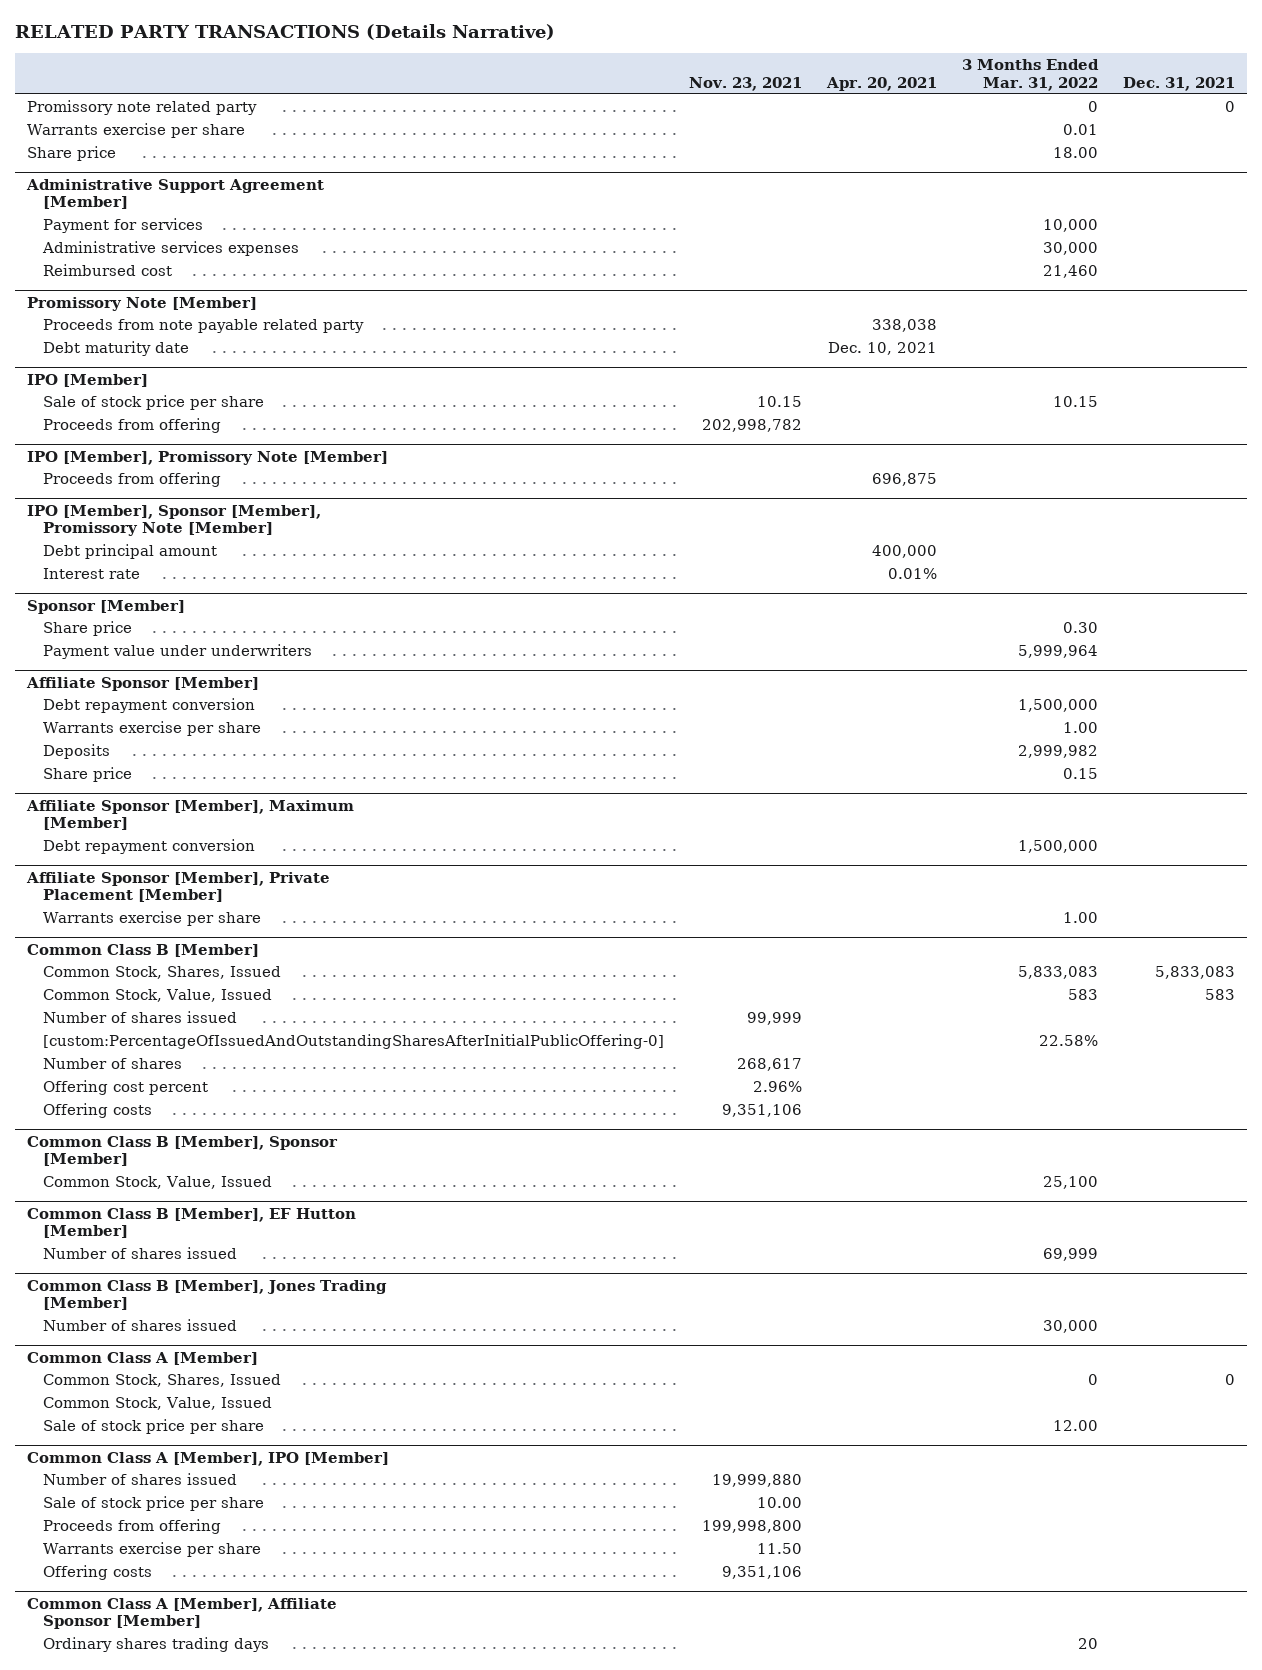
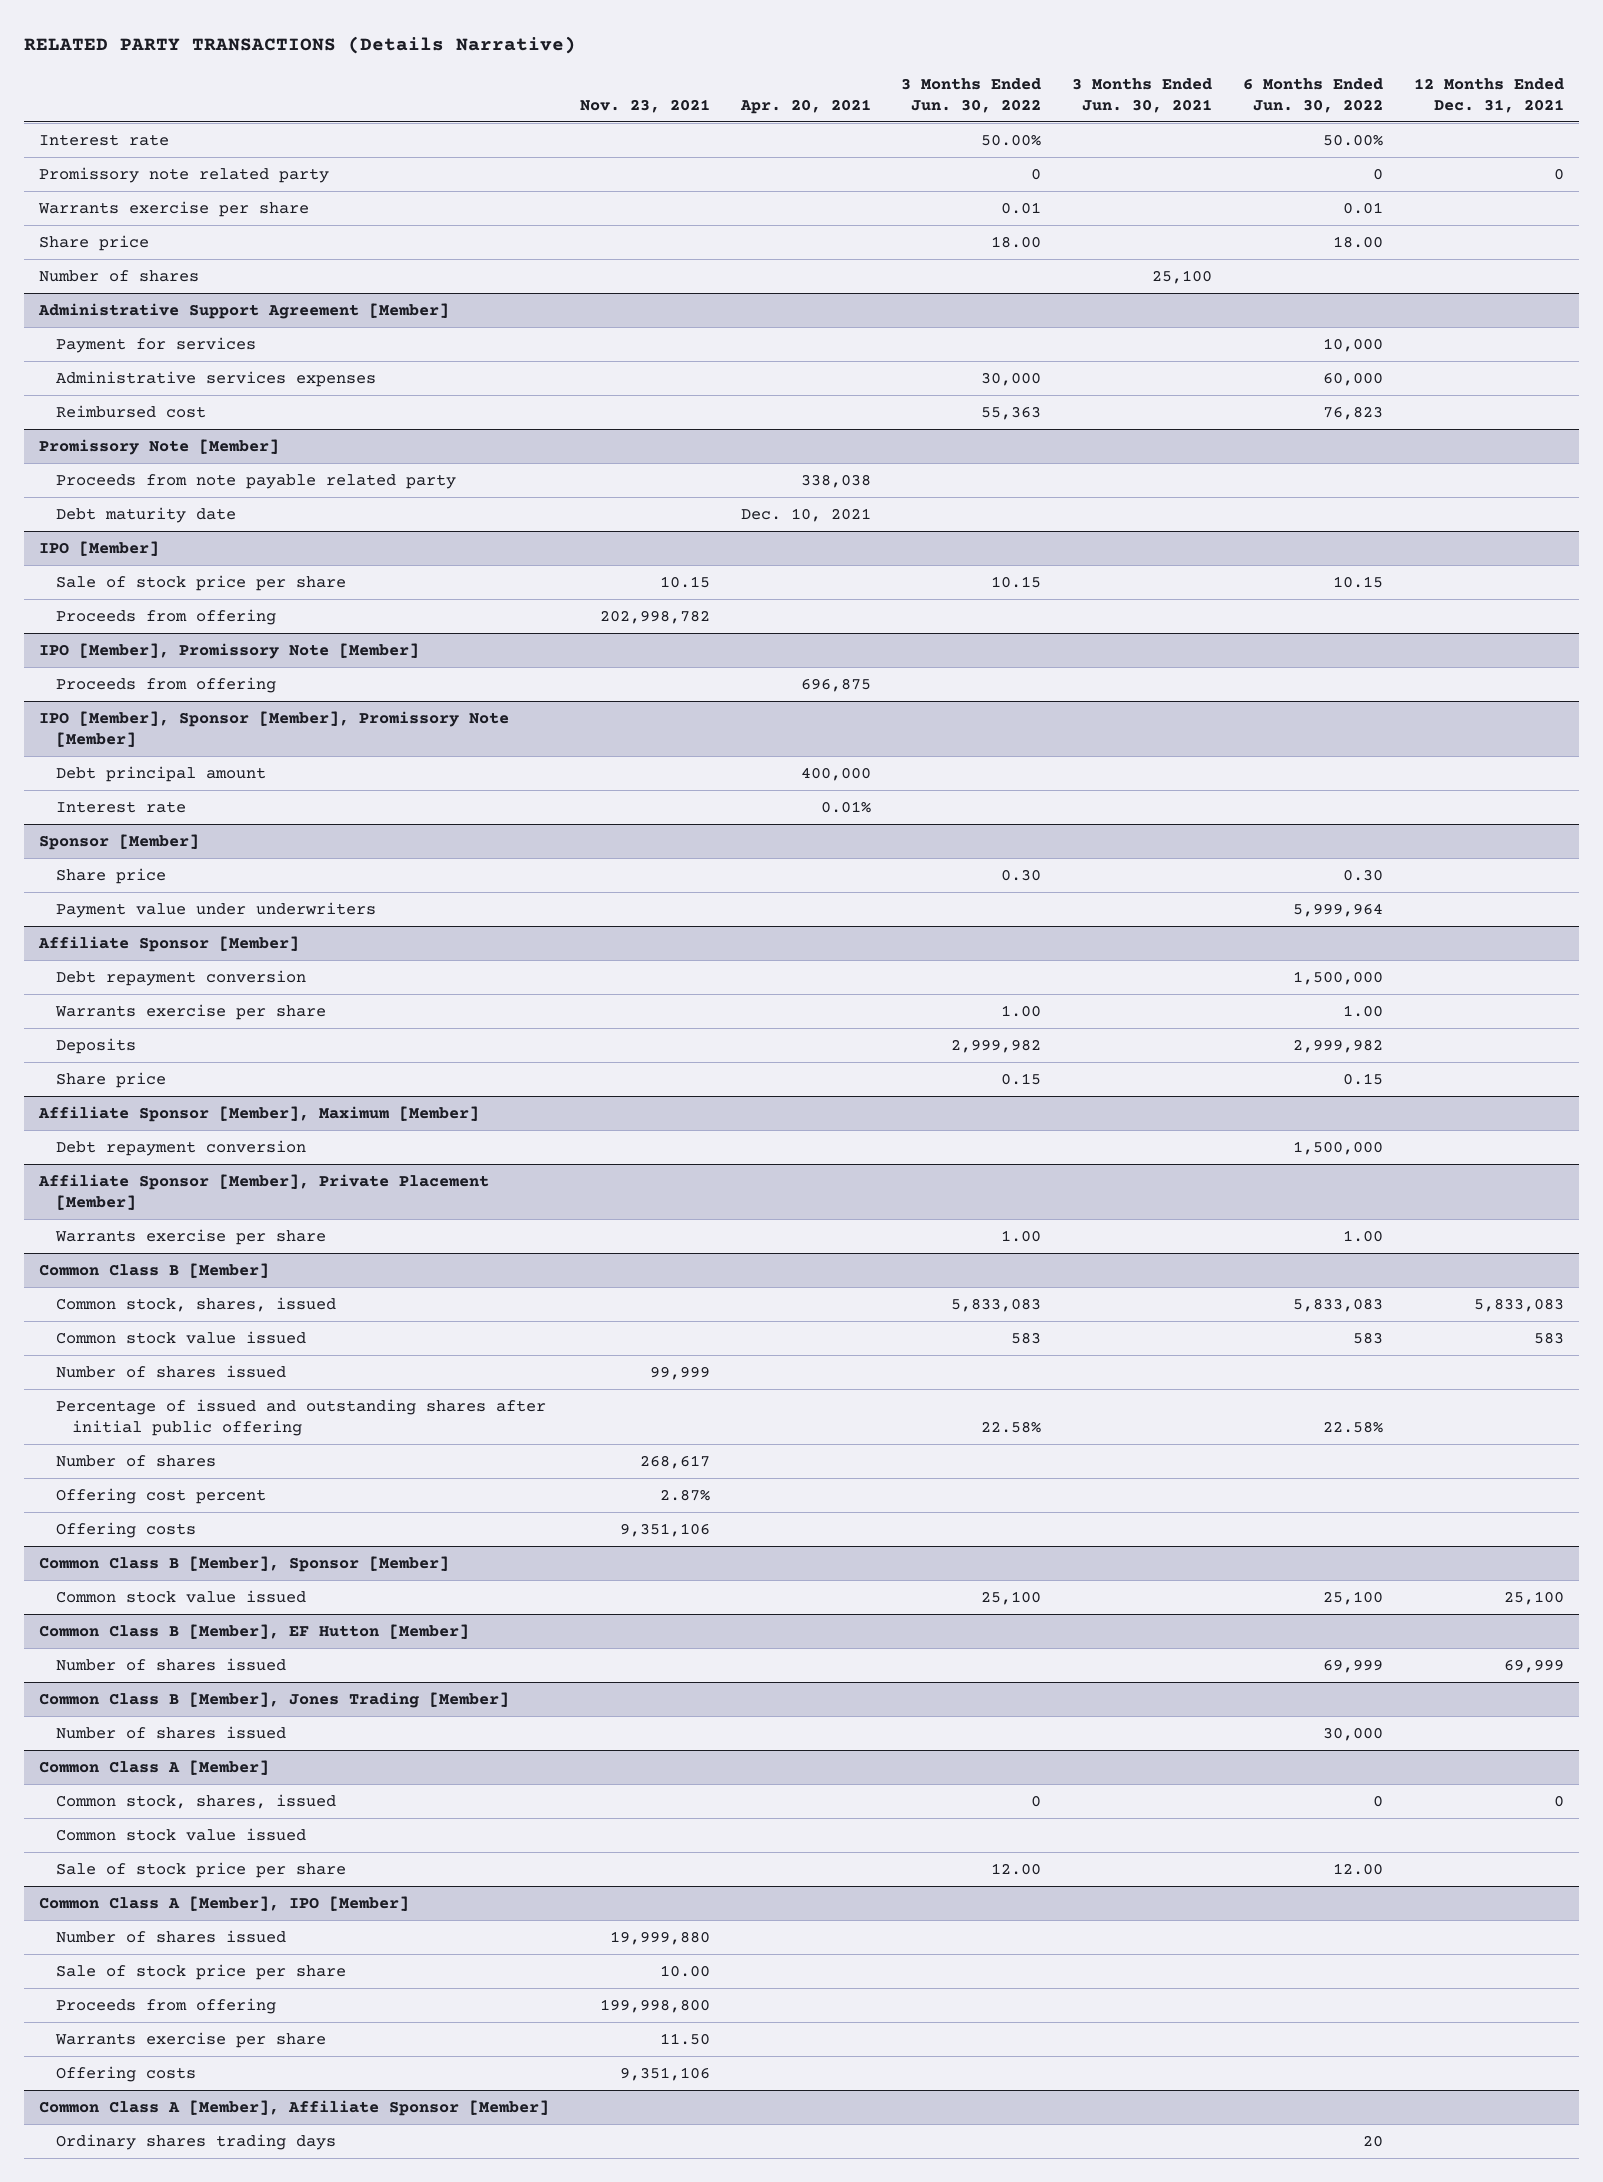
- | Nov. 23, 2021 | Apr. 20, 2021 | 3 Months Ended Mar. 31, 2022 | Dec. 31, 2021
+ | Nov. 23, 2021 | Apr. 20, 2021 | 3 Months Ended Jun. 30, 2022 | 3 Months Ended Jun. 30, 2021 | 6 Months Ended Jun. 30, 2022 | 12 Months Ended Dec. 31, 2021
+ Interest rate | | | 50.00% | | 50.00% |
+ Number of shares | | | | 25,100 | |
@ Common Class B [Member]
- Common Stock, Shares, Issued | | | 5,833,083 | 5,833,083
- Common Stock, Value, Issued | | | 583 | 583
+ Common stock, shares, issued | | | 5,833,083 | | 5,833,083 | 5,833,083
+ Common stock value issued | | | 583 | | 583 | 583
- [custom:PercentageOfIssuedAndOutstandingSharesAfterInitialPublicOffering-0] | | | 22.58% |
+ Percentage of issued and outstanding shares after initial public offering | | | 22.58% | | 22.58% |
- Offering cost percent | 2.96% | | |
+ Offering cost percent | 2.87% | | | | |
@ Common Class B [Member], Sponsor [Member]
- Common Stock, Value, Issued | | | 25,100 |
+ Common stock value issued | | | 25,100 | | 25,100 | 25,100
@ Common Class A [Member]
- Common Stock, Shares, Issued | | | 0 | 0
- Common Stock, Value, Issued
+ Common stock, shares, issued | | | 0 | | 0 | 0
+ Common stock value issued

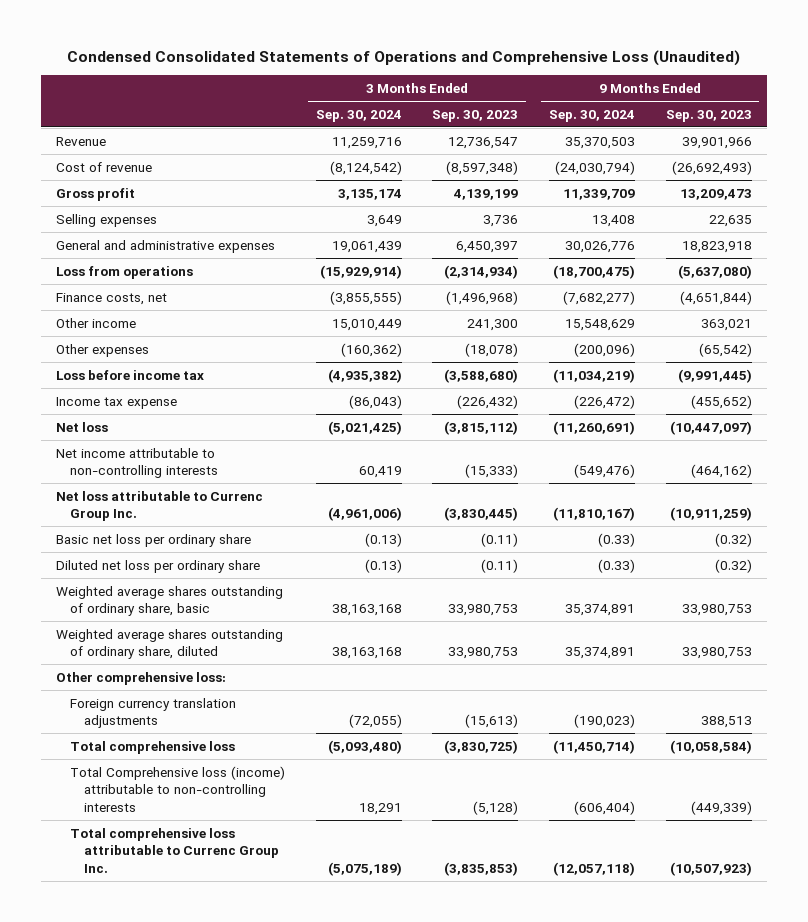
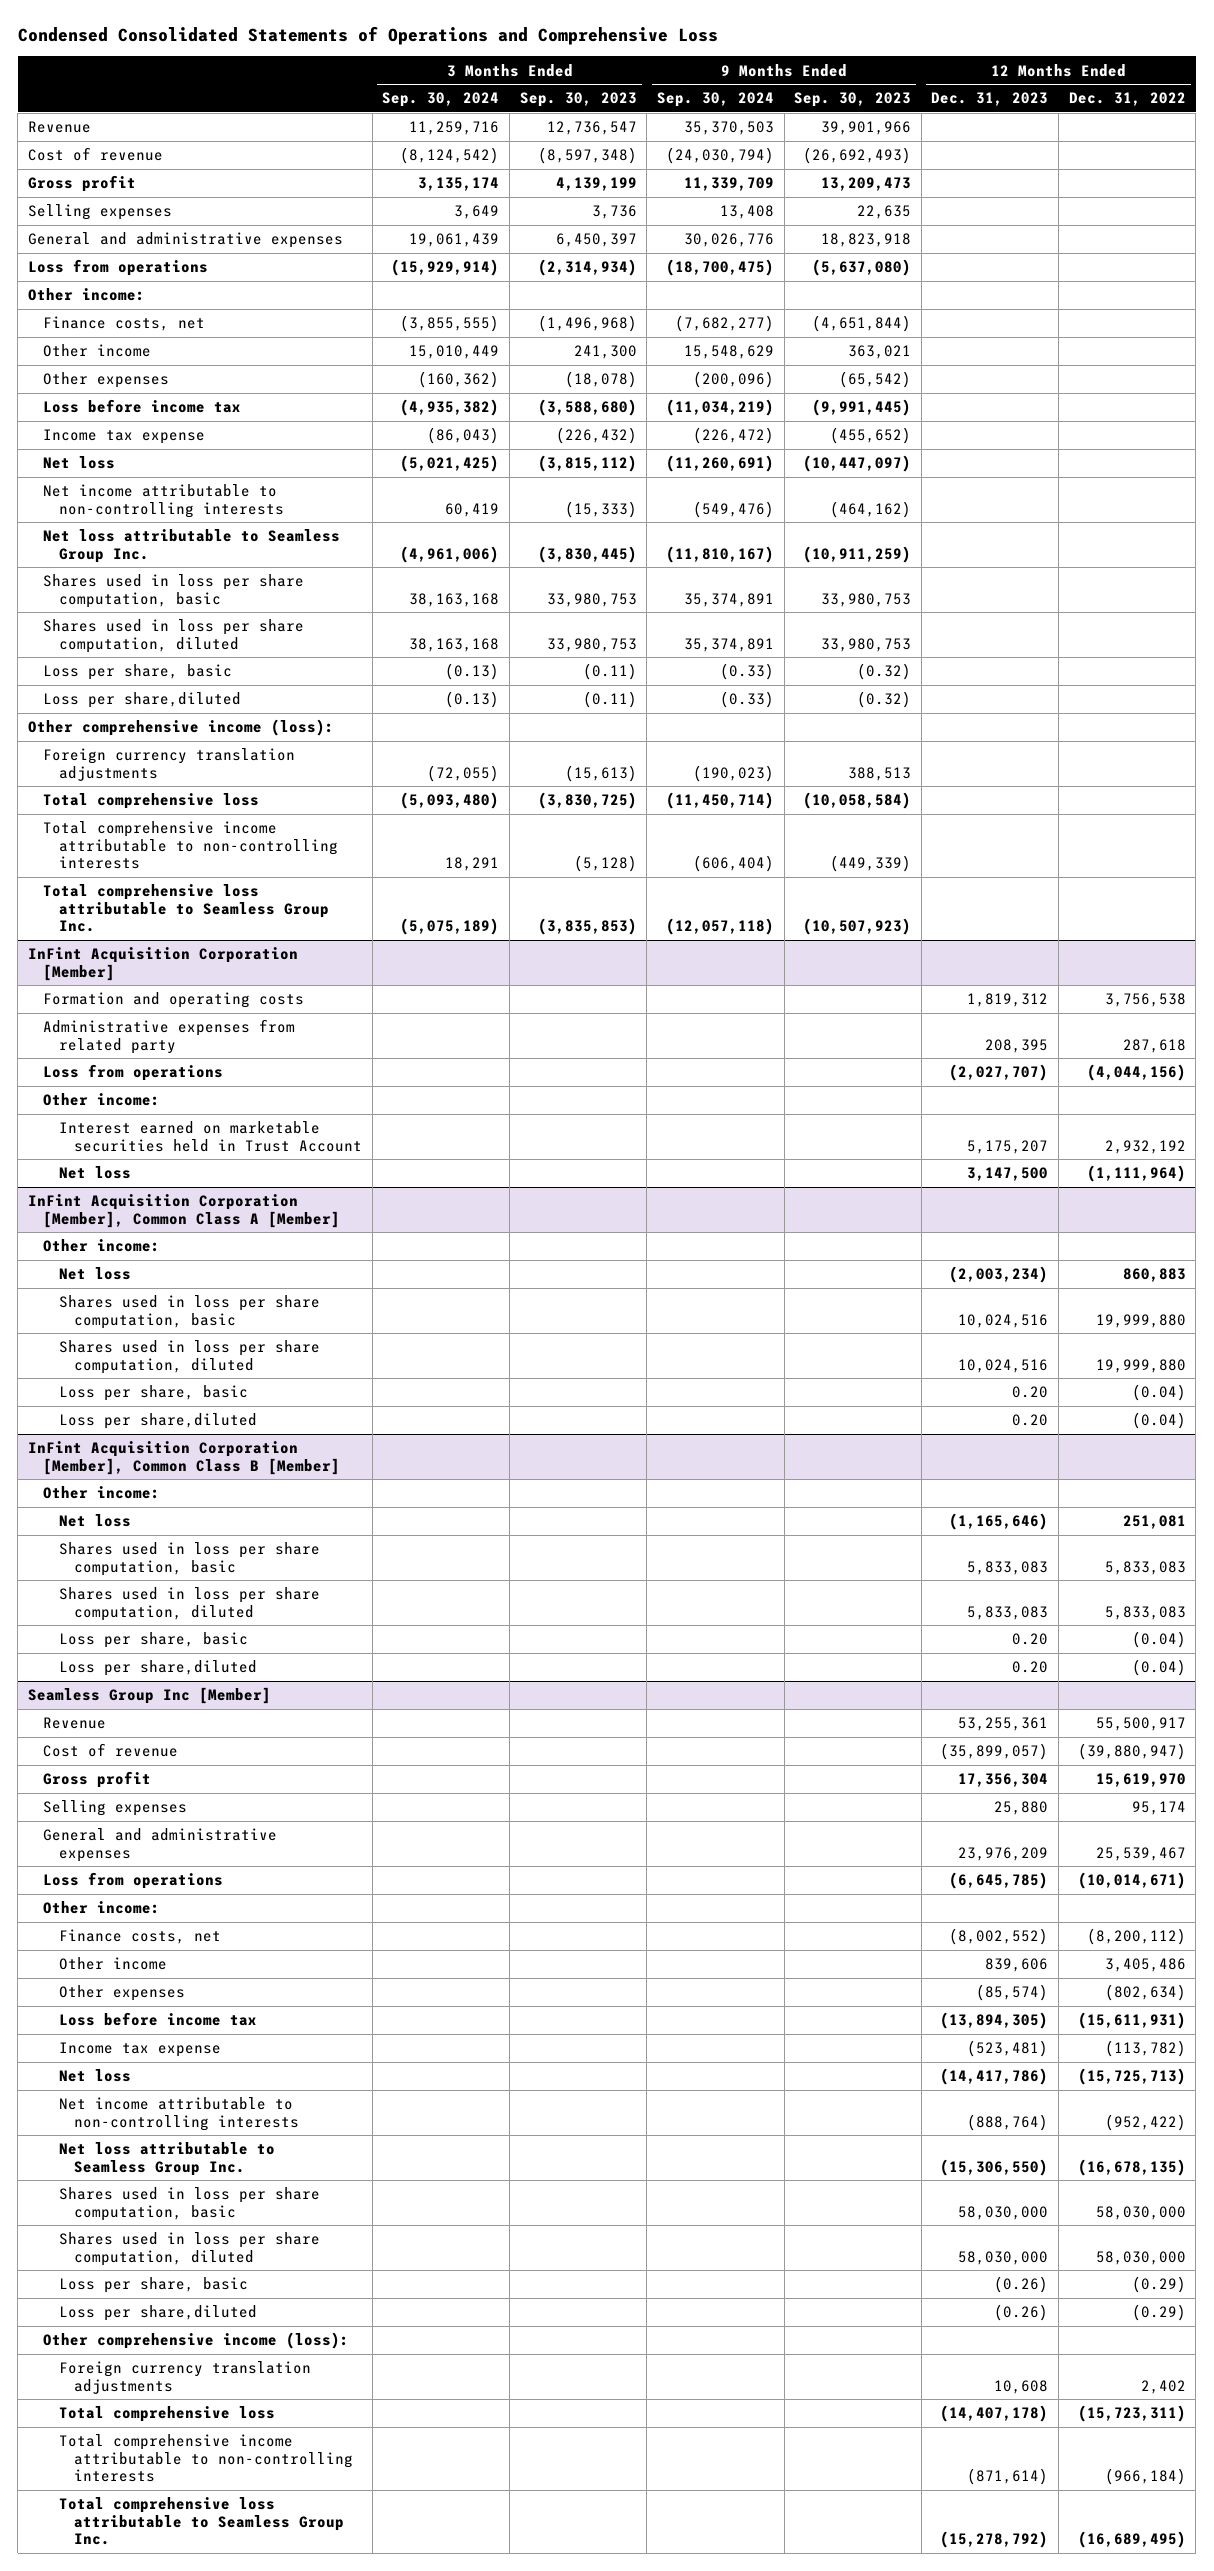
- Condensed Consolidated Statements of Operations and Comprehensive Loss (Unaudited)
+ Condensed Consolidated Statements of Operations and Comprehensive Loss
- | 3 Months Ended Sep. 30, 2024 | 3 Months Ended Sep. 30, 2023 | 9 Months Ended Sep. 30, 2024 | 9 Months Ended Sep. 30, 2023
+ | 3 Months Ended Sep. 30, 2024 | 3 Months Ended Sep. 30, 2023 | 9 Months Ended Sep. 30, 2024 | 9 Months Ended Sep. 30, 2023 | 12 Months Ended Dec. 31, 2023 | 12 Months Ended Dec. 31, 2022
+ Other income:
- Net loss attributable to Currenc Group Inc. | (4,961,006) | (3,830,445) | (11,810,167) | (10,911,259)
- Basic net loss per ordinary share | (0.13) | (0.11) | (0.33) | (0.32)
- Diluted net loss per ordinary share | (0.13) | (0.11) | (0.33) | (0.32)
- Weighted average shares outstanding of ordinary share, basic | 38,163,168 | 33,980,753 | 35,374,891 | 33,980,753
- Weighted average shares outstanding of ordinary share, diluted | 38,163,168 | 33,980,753 | 35,374,891 | 33,980,753
- Other comprehensive loss:
+ Net loss attributable to Seamless Group Inc. | (4,961,006) | (3,830,445) | (11,810,167) | (10,911,259) | |
+ Shares used in loss per share computation, basic | 38,163,168 | 33,980,753 | 35,374,891 | 33,980,753 | |
+ Shares used in loss per share computation, diluted | 38,163,168 | 33,980,753 | 35,374,891 | 33,980,753 | |
+ Loss per share, basic | (0.13) | (0.11) | (0.33) | (0.32) | |
+ Loss per share,diluted | (0.13) | (0.11) | (0.33) | (0.32) | |
+ Other comprehensive income (loss):
- Total Comprehensive loss (income) attributable to non-controlling interests | 18,291 | (5,128) | (606,404) | (449,339)
- Total comprehensive loss attributable to Currenc Group Inc. | (5,075,189) | (3,835,853) | (12,057,118) | (10,507,923)
+ Total comprehensive income attributable to non-controlling interests | 18,291 | (5,128) | (606,404) | (449,339) | |
+ Total comprehensive loss attributable to Seamless Group Inc. | (5,075,189) | (3,835,853) | (12,057,118) | (10,507,923) | |
+ InFint Acquisition Corporation [Member]
+ Formation and operating costs | | | | | 1,819,312 | 3,756,538
+ Administrative expenses from related party | | | | | 208,395 | 287,618
+ Loss from operations | | | | | (2,027,707) | (4,044,156)
+ Other income:
+ Interest earned on marketable securities held in Trust Account | | | | | 5,175,207 | 2,932,192
+ Net loss | | | | | 3,147,500 | (1,111,964)
+ InFint Acquisition Corporation [Member], Common Class A [Member]
+ Other income:
+ Net loss | | | | | (2,003,234) | 860,883
+ Shares used in loss per share computation, basic | | | | | 10,024,516 | 19,999,880
+ Shares used in loss per share computation, diluted | | | | | 10,024,516 | 19,999,880
+ Loss per share, basic | | | | | 0.20 | (0.04)
+ Loss per share,diluted | | | | | 0.20 | (0.04)
+ InFint Acquisition Corporation [Member], Common Class B [Member]
+ Other income:
+ Net loss | | | | | (1,165,646) | 251,081
+ Shares used in loss per share computation, basic | | | | | 5,833,083 | 5,833,083
+ Shares used in loss per share computation, diluted | | | | | 5,833,083 | 5,833,083
+ Loss per share, basic | | | | | 0.20 | (0.04)
+ Loss per share,diluted | | | | | 0.20 | (0.04)
+ Seamless Group Inc [Member]
+ Revenue | | | | | 53,255,361 | 55,500,917
+ Cost of revenue | | | | | (35,899,057) | (39,880,947)
+ Gross profit | | | | | 17,356,304 | 15,619,970
+ Selling expenses | | | | | 25,880 | 95,174
+ General and administrative expenses | | | | | 23,976,209 | 25,539,467
+ Loss from operations | | | | | (6,645,785) | (10,014,671)
+ Other income:
+ Finance costs, net | | | | | (8,002,552) | (8,200,112)
+ Other income | | | | | 839,606 | 3,405,486
+ Other expenses | | | | | (85,574) | (802,634)
+ Loss before income tax | | | | | (13,894,305) | (15,611,931)
+ Income tax expense | | | | | (523,481) | (113,782)
+ Net loss | | | | | (14,417,786) | (15,725,713)
+ Net income attributable to non-controlling interests | | | | | (888,764) | (952,422)
+ Net loss attributable to Seamless Group Inc. | | | | | (15,306,550) | (16,678,135)
+ Shares used in loss per share computation, basic | | | | | 58,030,000 | 58,030,000
+ Shares used in loss per share computation, diluted | | | | | 58,030,000 | 58,030,000
+ Loss per share, basic | | | | | (0.26) | (0.29)
+ Loss per share,diluted | | | | | (0.26) | (0.29)
+ Other comprehensive income (loss):
+ Foreign currency translation adjustments | | | | | 10,608 | 2,402
+ Total comprehensive loss | | | | | (14,407,178) | (15,723,311)
+ Total comprehensive income attributable to non-controlling interests | | | | | (871,614) | (966,184)
+ Total comprehensive loss attributable to Seamless Group Inc. | | | | | (15,278,792) | (16,689,495)

